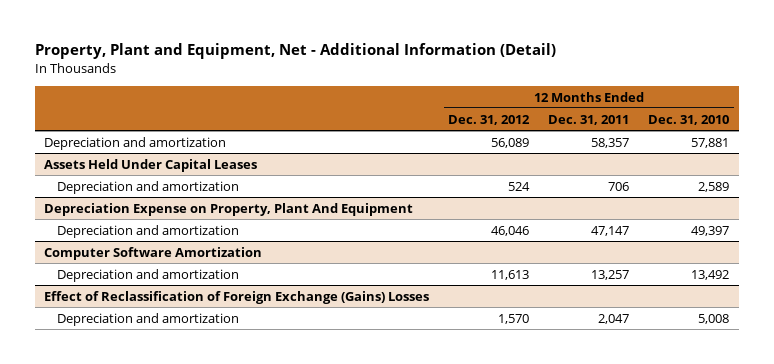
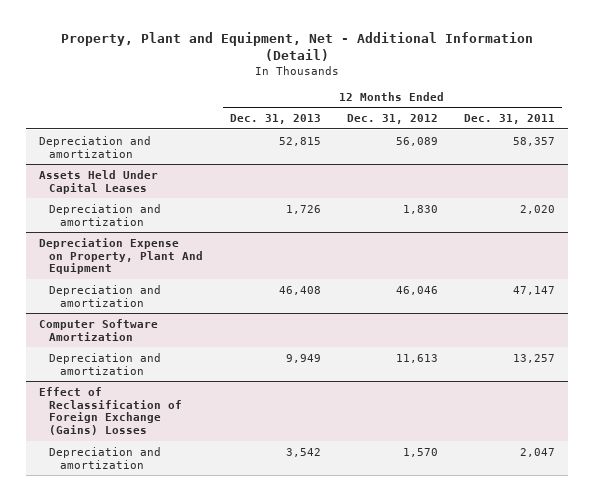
- | 12 Months Ended Dec. 31, 2012 | 12 Months Ended Dec. 31, 2011 | 12 Months Ended Dec. 31, 2010
+ | 12 Months Ended Dec. 31, 2013 | 12 Months Ended Dec. 31, 2012 | 12 Months Ended Dec. 31, 2011
@ Assets Held Under Capital Leases
- Depreciation and amortization | 524 | 706 | 2,589
+ Depreciation and amortization | 1,726 | 1,830 | 2,020

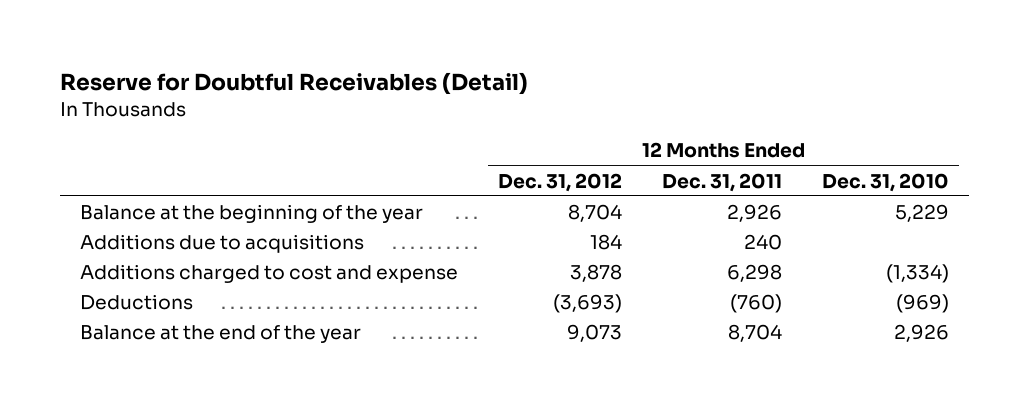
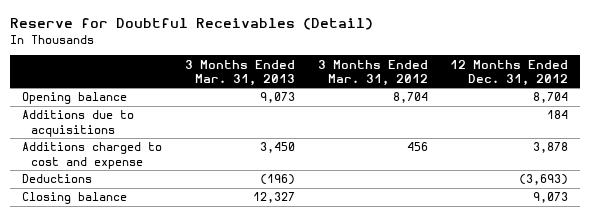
- | 12 Months Ended Dec. 31, 2012 | 12 Months Ended Dec. 31, 2011 | 12 Months Ended Dec. 31, 2010
+ | 3 Months Ended Mar. 31, 2013 | 3 Months Ended Mar. 31, 2012 | 12 Months Ended Dec. 31, 2012
- Balance at the beginning of the year | 8,704 | 2,926 | 5,229
+ Opening balance | 9,073 | 8,704 | 8,704
- Balance at the end of the year | 9,073 | 8,704 | 2,926
+ Closing balance | 12,327 | | 9,073

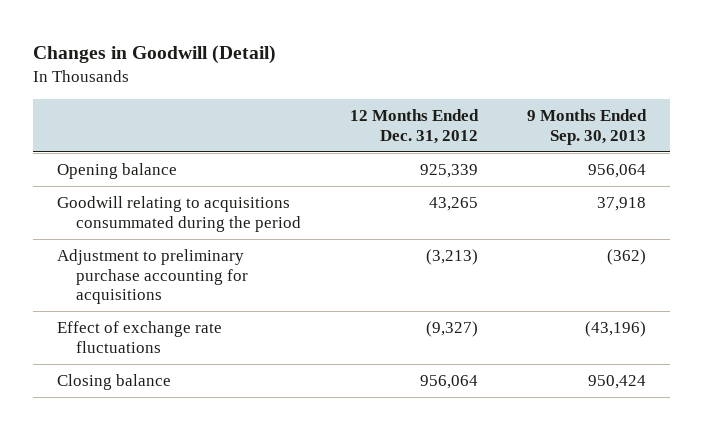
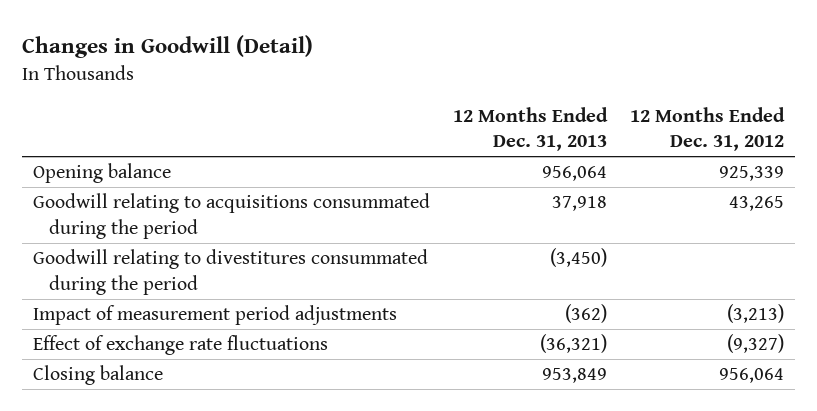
- | 12 Months Ended Dec. 31, 2012 | 9 Months Ended Sep. 30, 2013
+ | 12 Months Ended Dec. 31, 2013 | 12 Months Ended Dec. 31, 2012
- Adjustment to preliminary purchase accounting for acquisitions | (3,213) | (362)
+ Goodwill relating to divestitures consummated during the period | (3,450) |
+ Impact of measurement period adjustments | (362) | (3,213)

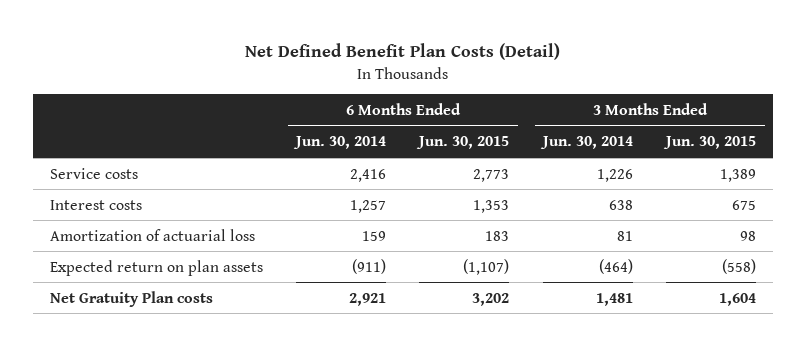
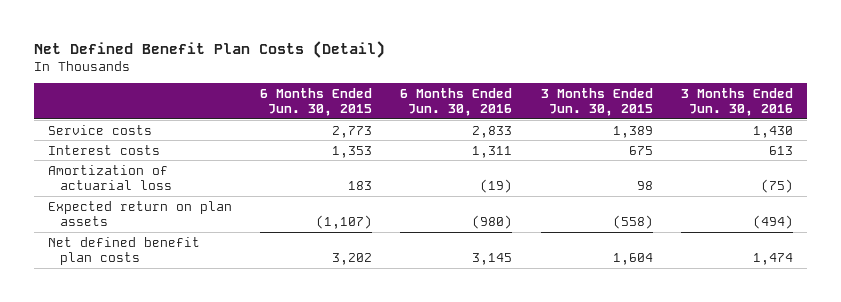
- | 6 Months Ended Jun. 30, 2014 | 6 Months Ended Jun. 30, 2015 | 3 Months Ended Jun. 30, 2014 | 3 Months Ended Jun. 30, 2015
+ | 6 Months Ended Jun. 30, 2015 | 6 Months Ended Jun. 30, 2016 | 3 Months Ended Jun. 30, 2015 | 3 Months Ended Jun. 30, 2016
- Net Gratuity Plan costs | 2,921 | 3,202 | 1,481 | 1,604
+ Net defined benefit plan costs | 3,202 | 3,145 | 1,604 | 1,474

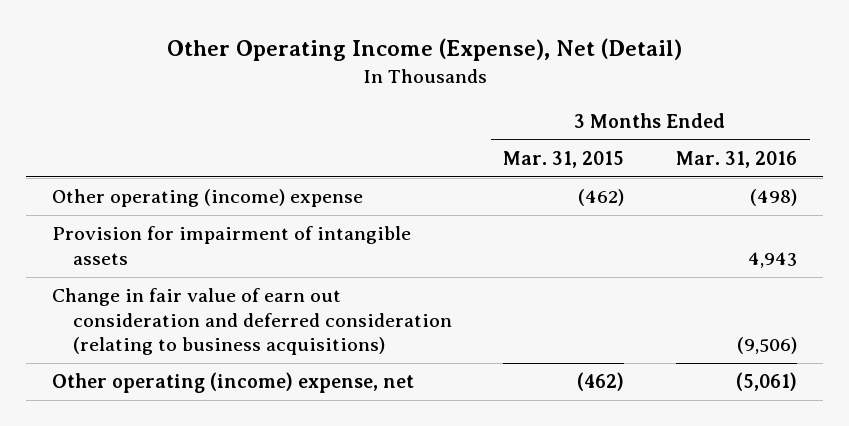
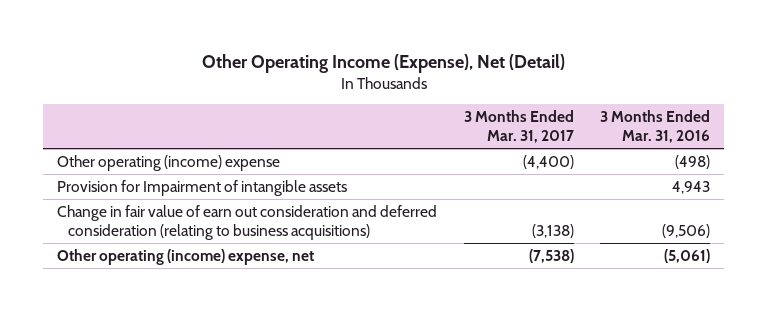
- | 3 Months Ended Mar. 31, 2015 | 3 Months Ended Mar. 31, 2016
+ | 3 Months Ended Mar. 31, 2017 | 3 Months Ended Mar. 31, 2016
- Provision for impairment of intangible assets | | 4,943
+ Provision for Impairment of intangible assets | | 4,943

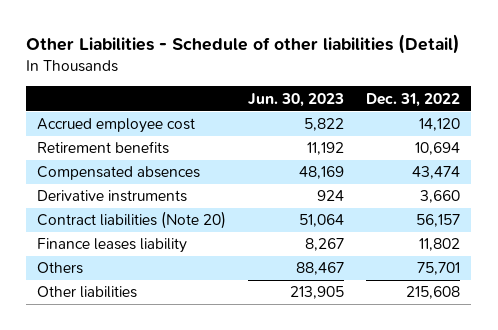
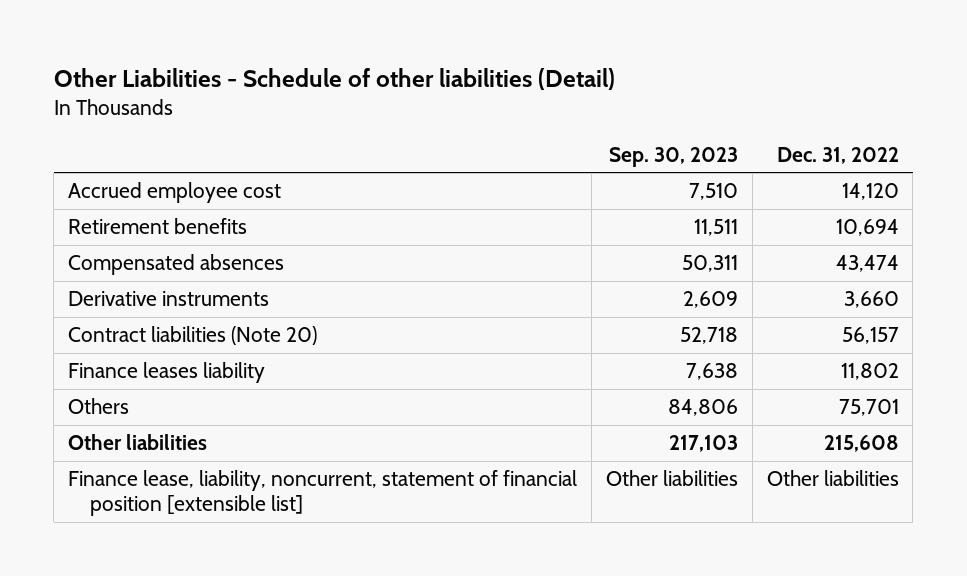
- | Jun. 30, 2023 | Dec. 31, 2022
+ | Sep. 30, 2023 | Dec. 31, 2022
+ Finance lease, liability, noncurrent, statement of financial position [extensible list] | Other liabilities | Other liabilities

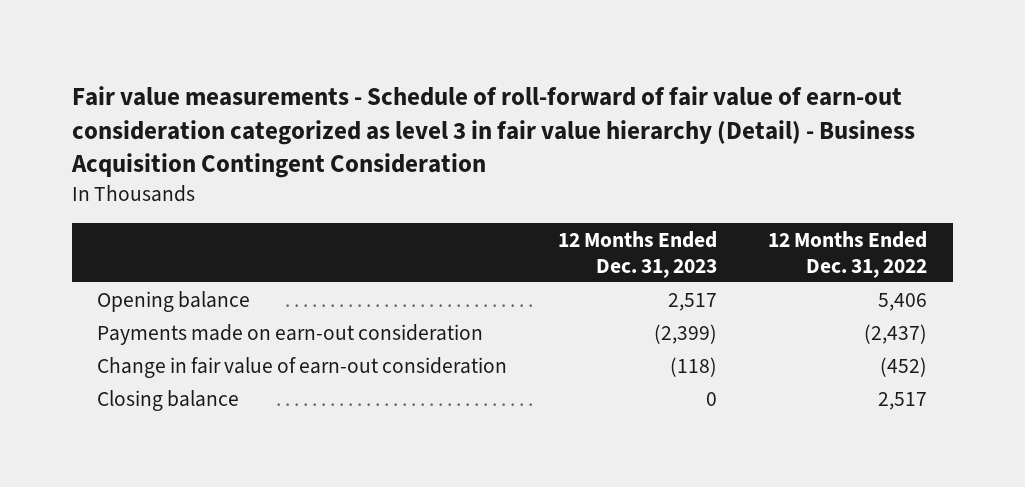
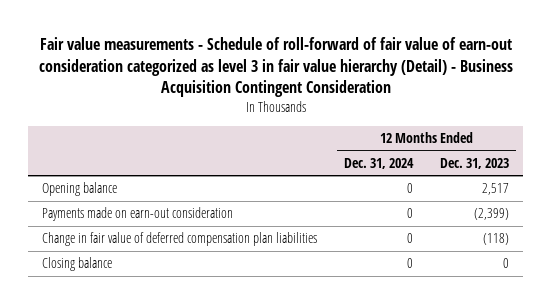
- | 12 Months Ended Dec. 31, 2023 | 12 Months Ended Dec. 31, 2022
+ | 12 Months Ended Dec. 31, 2024 | 12 Months Ended Dec. 31, 2023
- Change in fair value of earn-out consideration | (118) | (452)
+ Change in fair value of deferred compensation plan liabilities | 0 | (118)

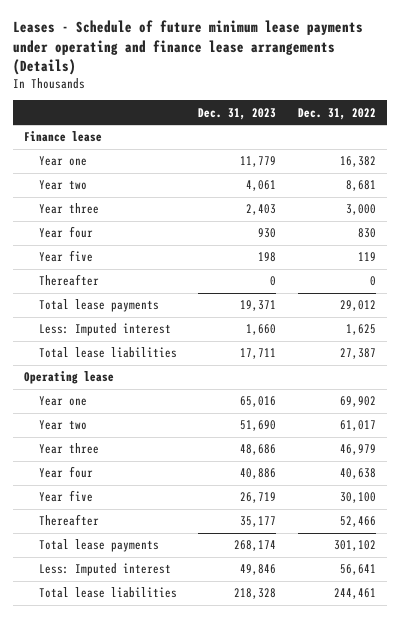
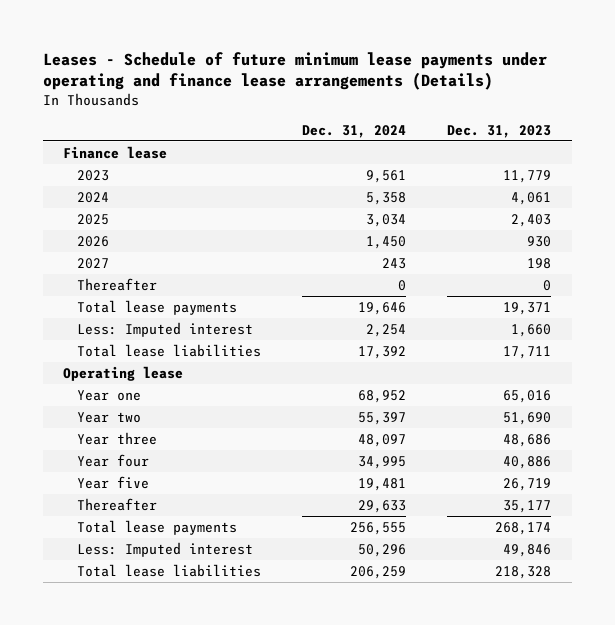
- | Dec. 31, 2023 | Dec. 31, 2022
+ | Dec. 31, 2024 | Dec. 31, 2023
- Year one | 11,779 | 16,382
- Year two | 4,061 | 8,681
- Year three | 2,403 | 3,000
- Year four | 930 | 830
- Year five | 198 | 119
+ 2023 | 9,561 | 11,779
+ 2024 | 5,358 | 4,061
+ 2025 | 3,034 | 2,403
+ 2026 | 1,450 | 930
+ 2027 | 243 | 198

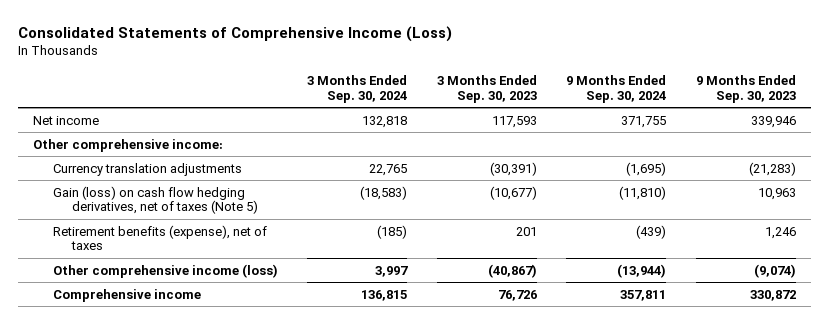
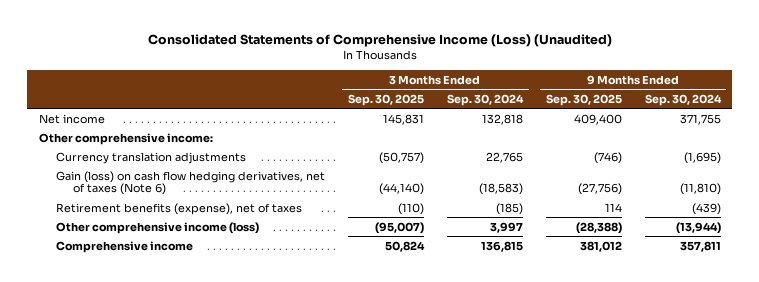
- Consolidated Statements of Comprehensive Income (Loss)
+ Consolidated Statements of Comprehensive Income (Loss) (Unaudited)
- | 3 Months Ended Sep. 30, 2024 | 3 Months Ended Sep. 30, 2023 | 9 Months Ended Sep. 30, 2024 | 9 Months Ended Sep. 30, 2023
+ | 3 Months Ended Sep. 30, 2025 | 3 Months Ended Sep. 30, 2024 | 9 Months Ended Sep. 30, 2025 | 9 Months Ended Sep. 30, 2024
- Gain (loss) on cash flow hedging derivatives, net of taxes (Note 5) | (18,583) | (10,677) | (11,810) | 10,963
+ Gain (loss) on cash flow hedging derivatives, net of taxes (Note 6) | (44,140) | (18,583) | (27,756) | (11,810)

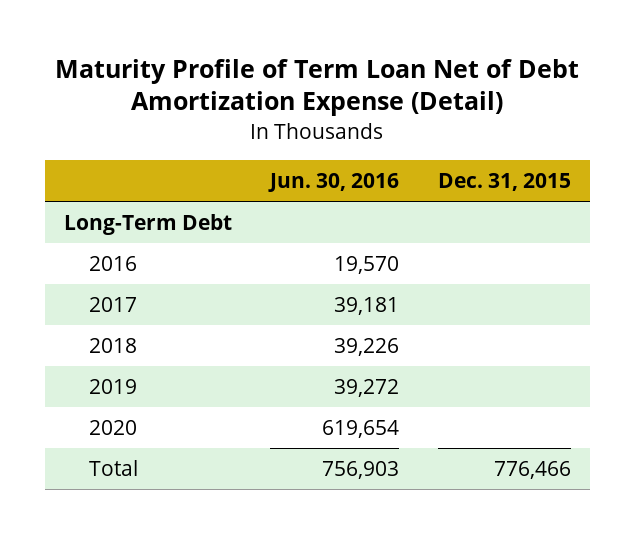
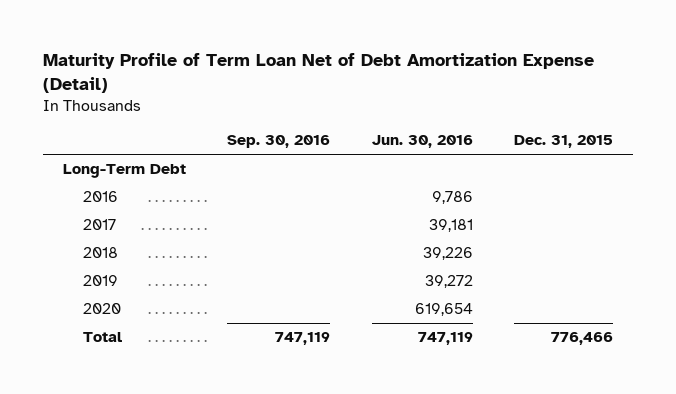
- | Jun. 30, 2016 | Dec. 31, 2015
+ | Sep. 30, 2016 | Jun. 30, 2016 | Dec. 31, 2015
- 2016 | 19,570 |
+ 2016 | | 9,786 |
- Total | 756,903 | 776,466
+ Total | 747,119 | 747,119 | 776,466

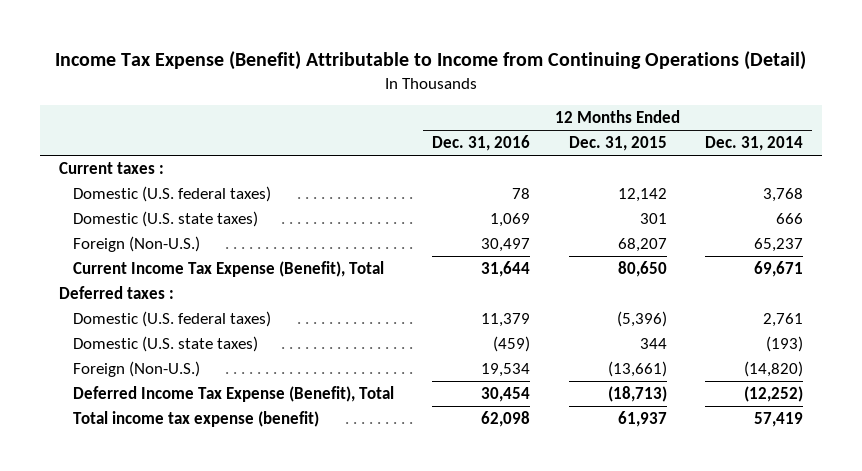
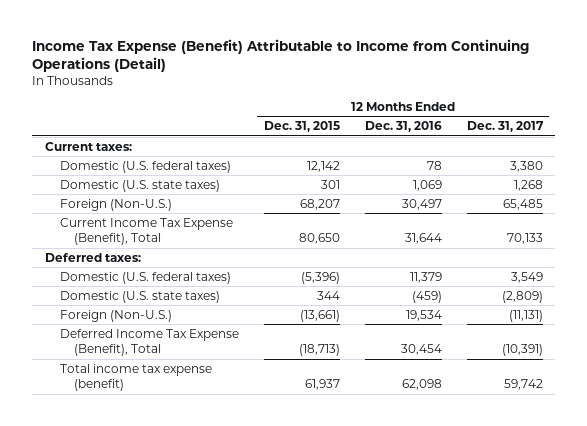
- | 12 Months Ended Dec. 31, 2016 | 12 Months Ended Dec. 31, 2015 | 12 Months Ended Dec. 31, 2014
+ | 12 Months Ended Dec. 31, 2015 | 12 Months Ended Dec. 31, 2016 | 12 Months Ended Dec. 31, 2017
- Current taxes :
+ Current taxes:
- Deferred taxes :
+ Deferred taxes:

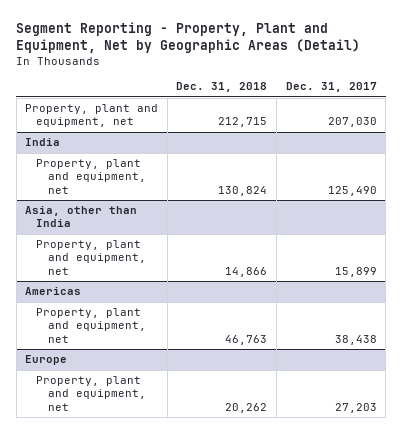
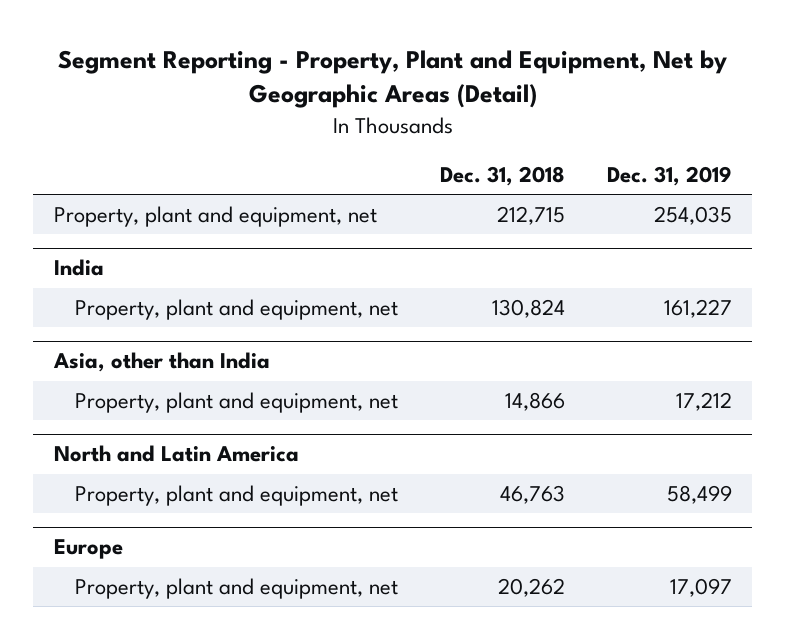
- | Dec. 31, 2018 | Dec. 31, 2017
+ | Dec. 31, 2018 | Dec. 31, 2019
- Americas
+ North and Latin America

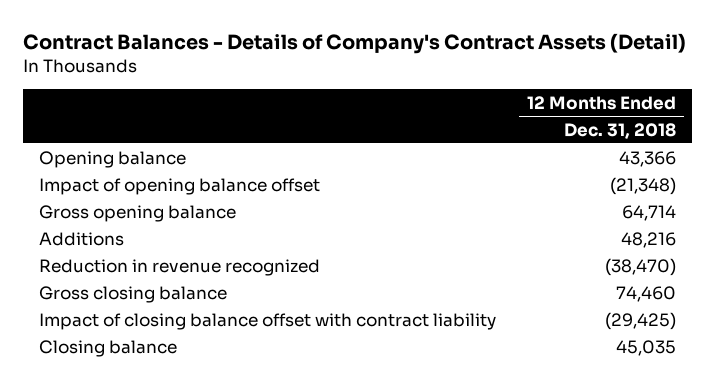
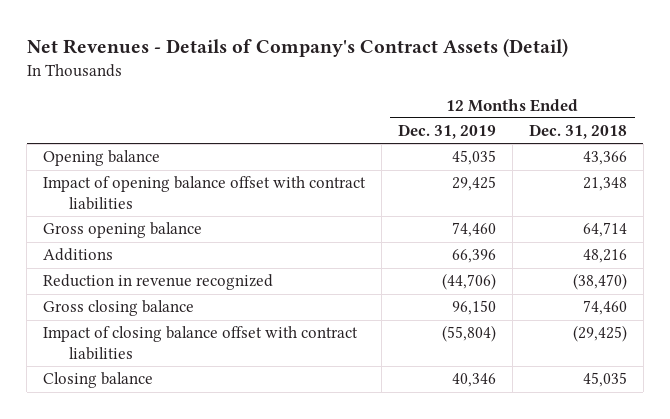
- Contract Balances - Details of Company's Contract Assets (Detail)
+ Net Revenues - Details of Company's Contract Assets (Detail)
- | 12 Months Ended Dec. 31, 2018
+ | 12 Months Ended Dec. 31, 2019 | 12 Months Ended Dec. 31, 2018
- Impact of opening balance offset | (21,348)
+ Impact of opening balance offset with contract liabilities | 29,425 | 21,348
- Impact of closing balance offset with contract liability | (29,425)
+ Impact of closing balance offset with contract liabilities | (55,804) | (29,425)

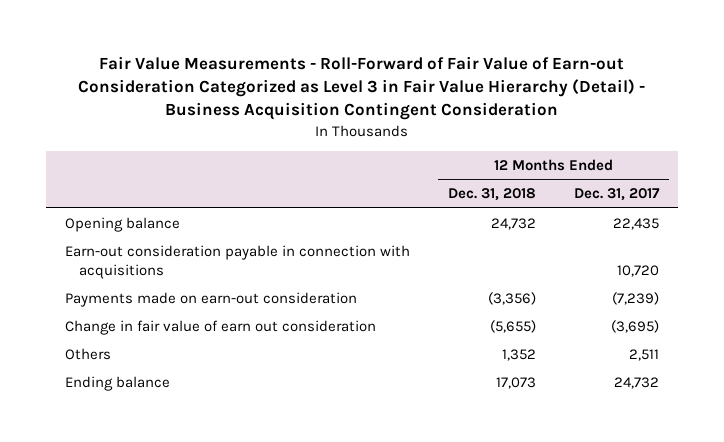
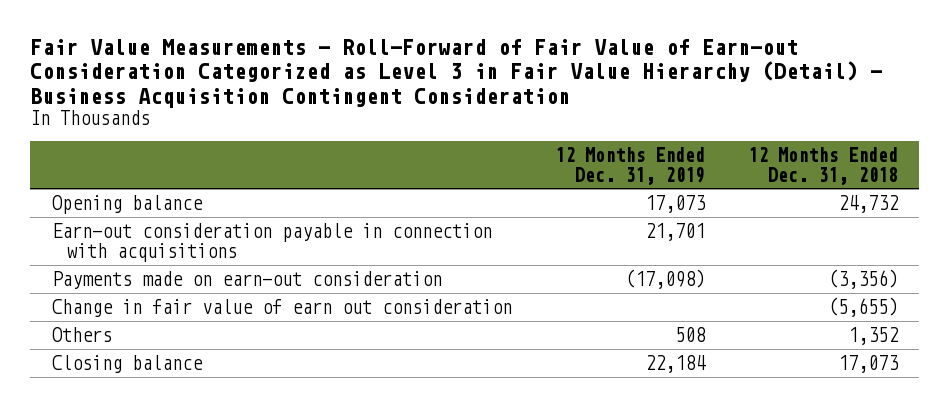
- | 12 Months Ended Dec. 31, 2018 | 12 Months Ended Dec. 31, 2017
+ | 12 Months Ended Dec. 31, 2019 | 12 Months Ended Dec. 31, 2018
- Ending balance | 17,073 | 24,732
+ Closing balance | 22,184 | 17,073

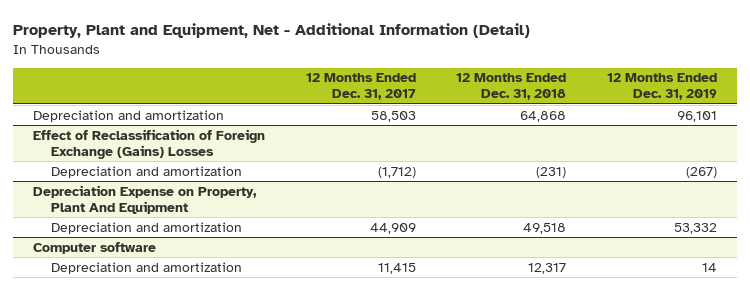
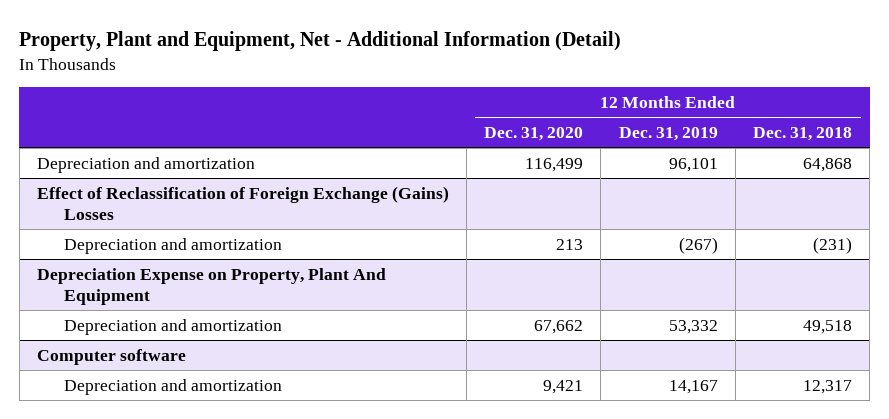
- | 12 Months Ended Dec. 31, 2017 | 12 Months Ended Dec. 31, 2018 | 12 Months Ended Dec. 31, 2019
+ | 12 Months Ended Dec. 31, 2020 | 12 Months Ended Dec. 31, 2019 | 12 Months Ended Dec. 31, 2018
@ Computer software
- Depreciation and amortization | 11,415 | 12,317 | 14
+ Depreciation and amortization | 9,421 | 14,167 | 12,317

